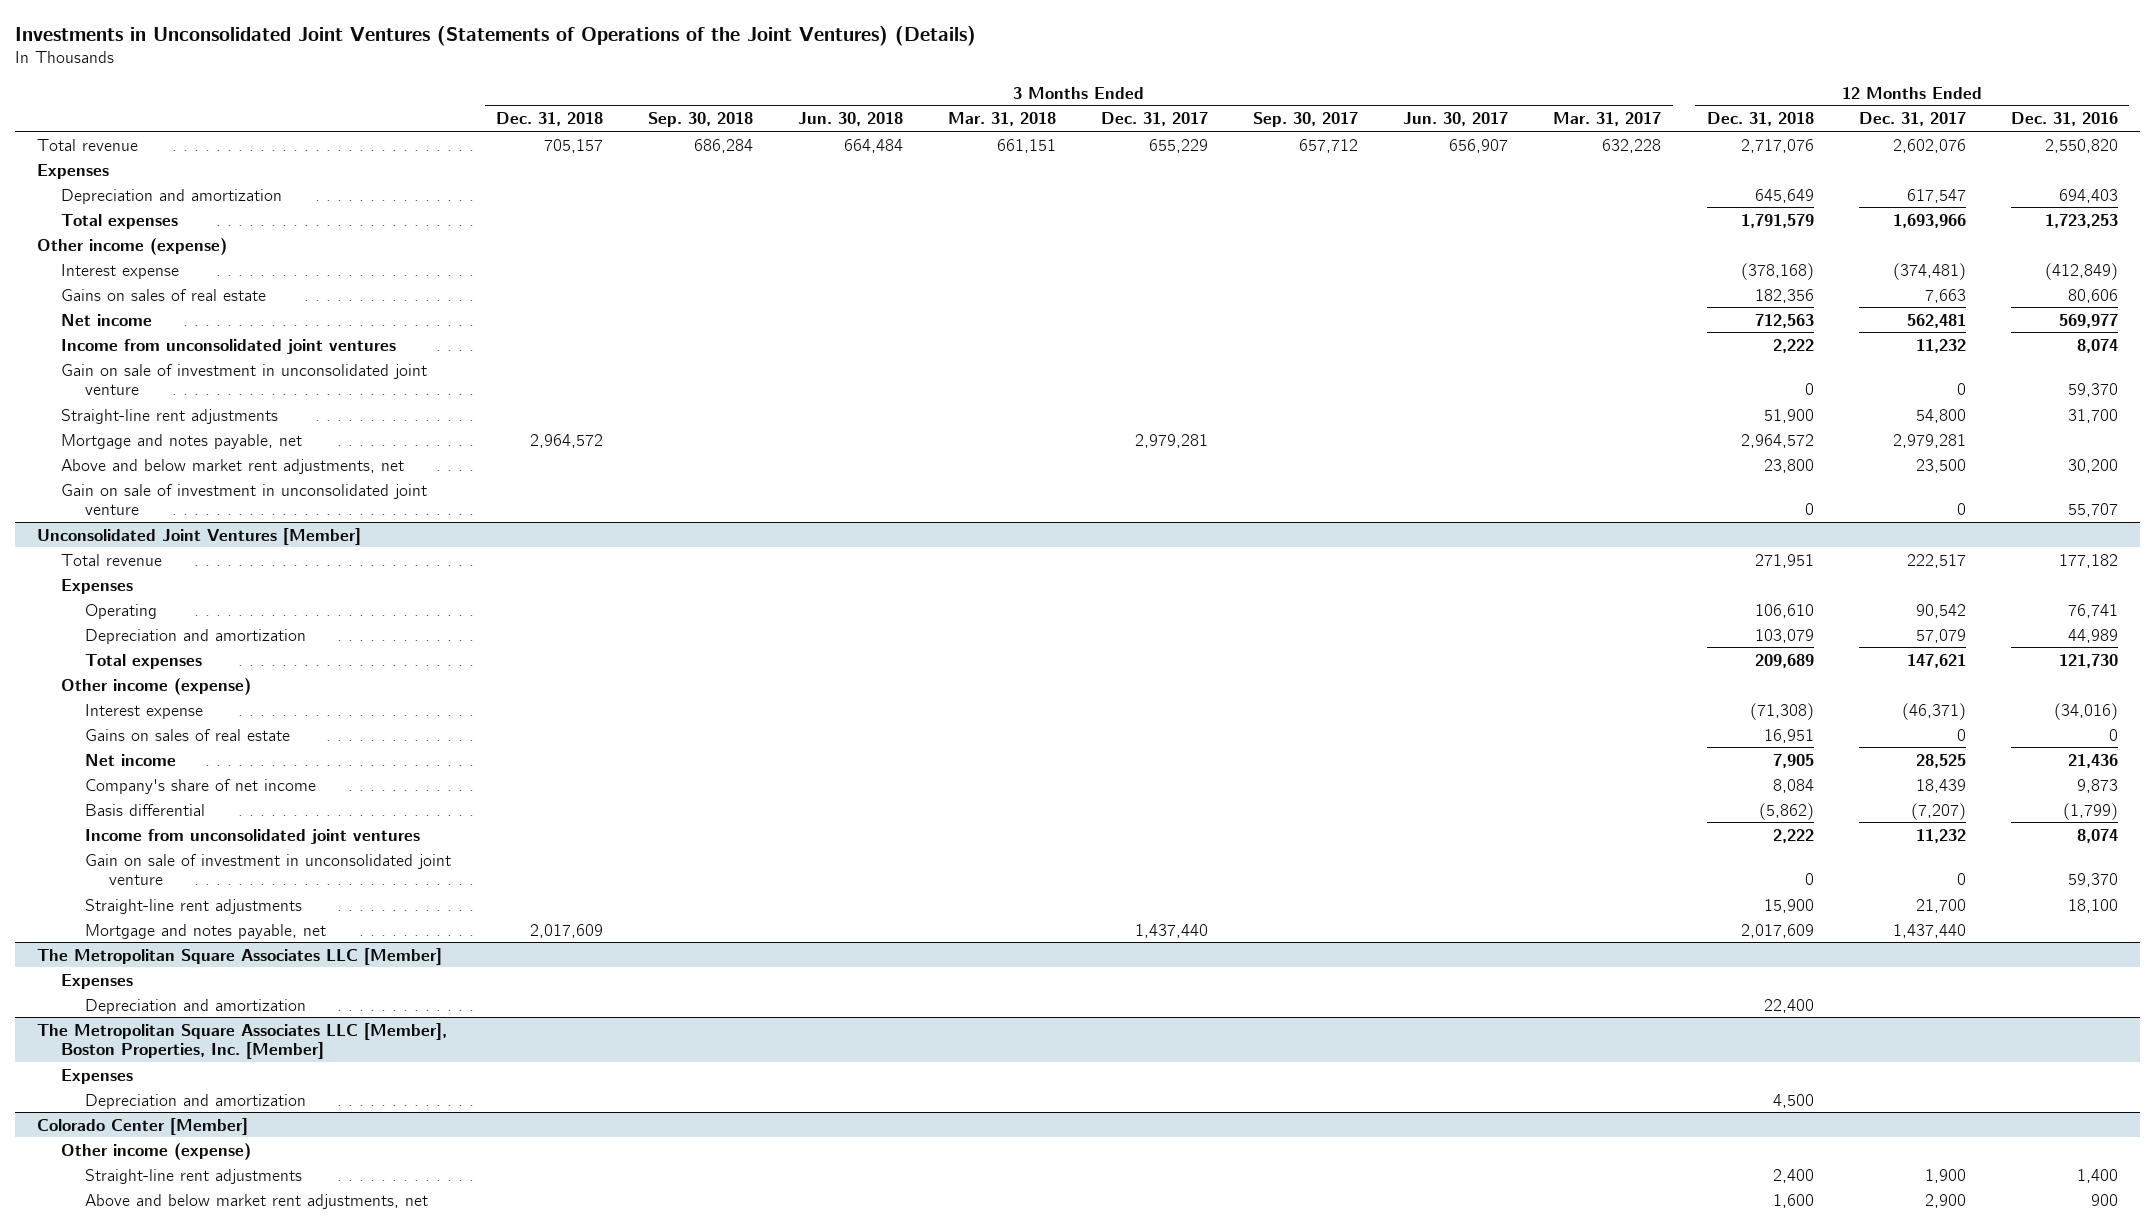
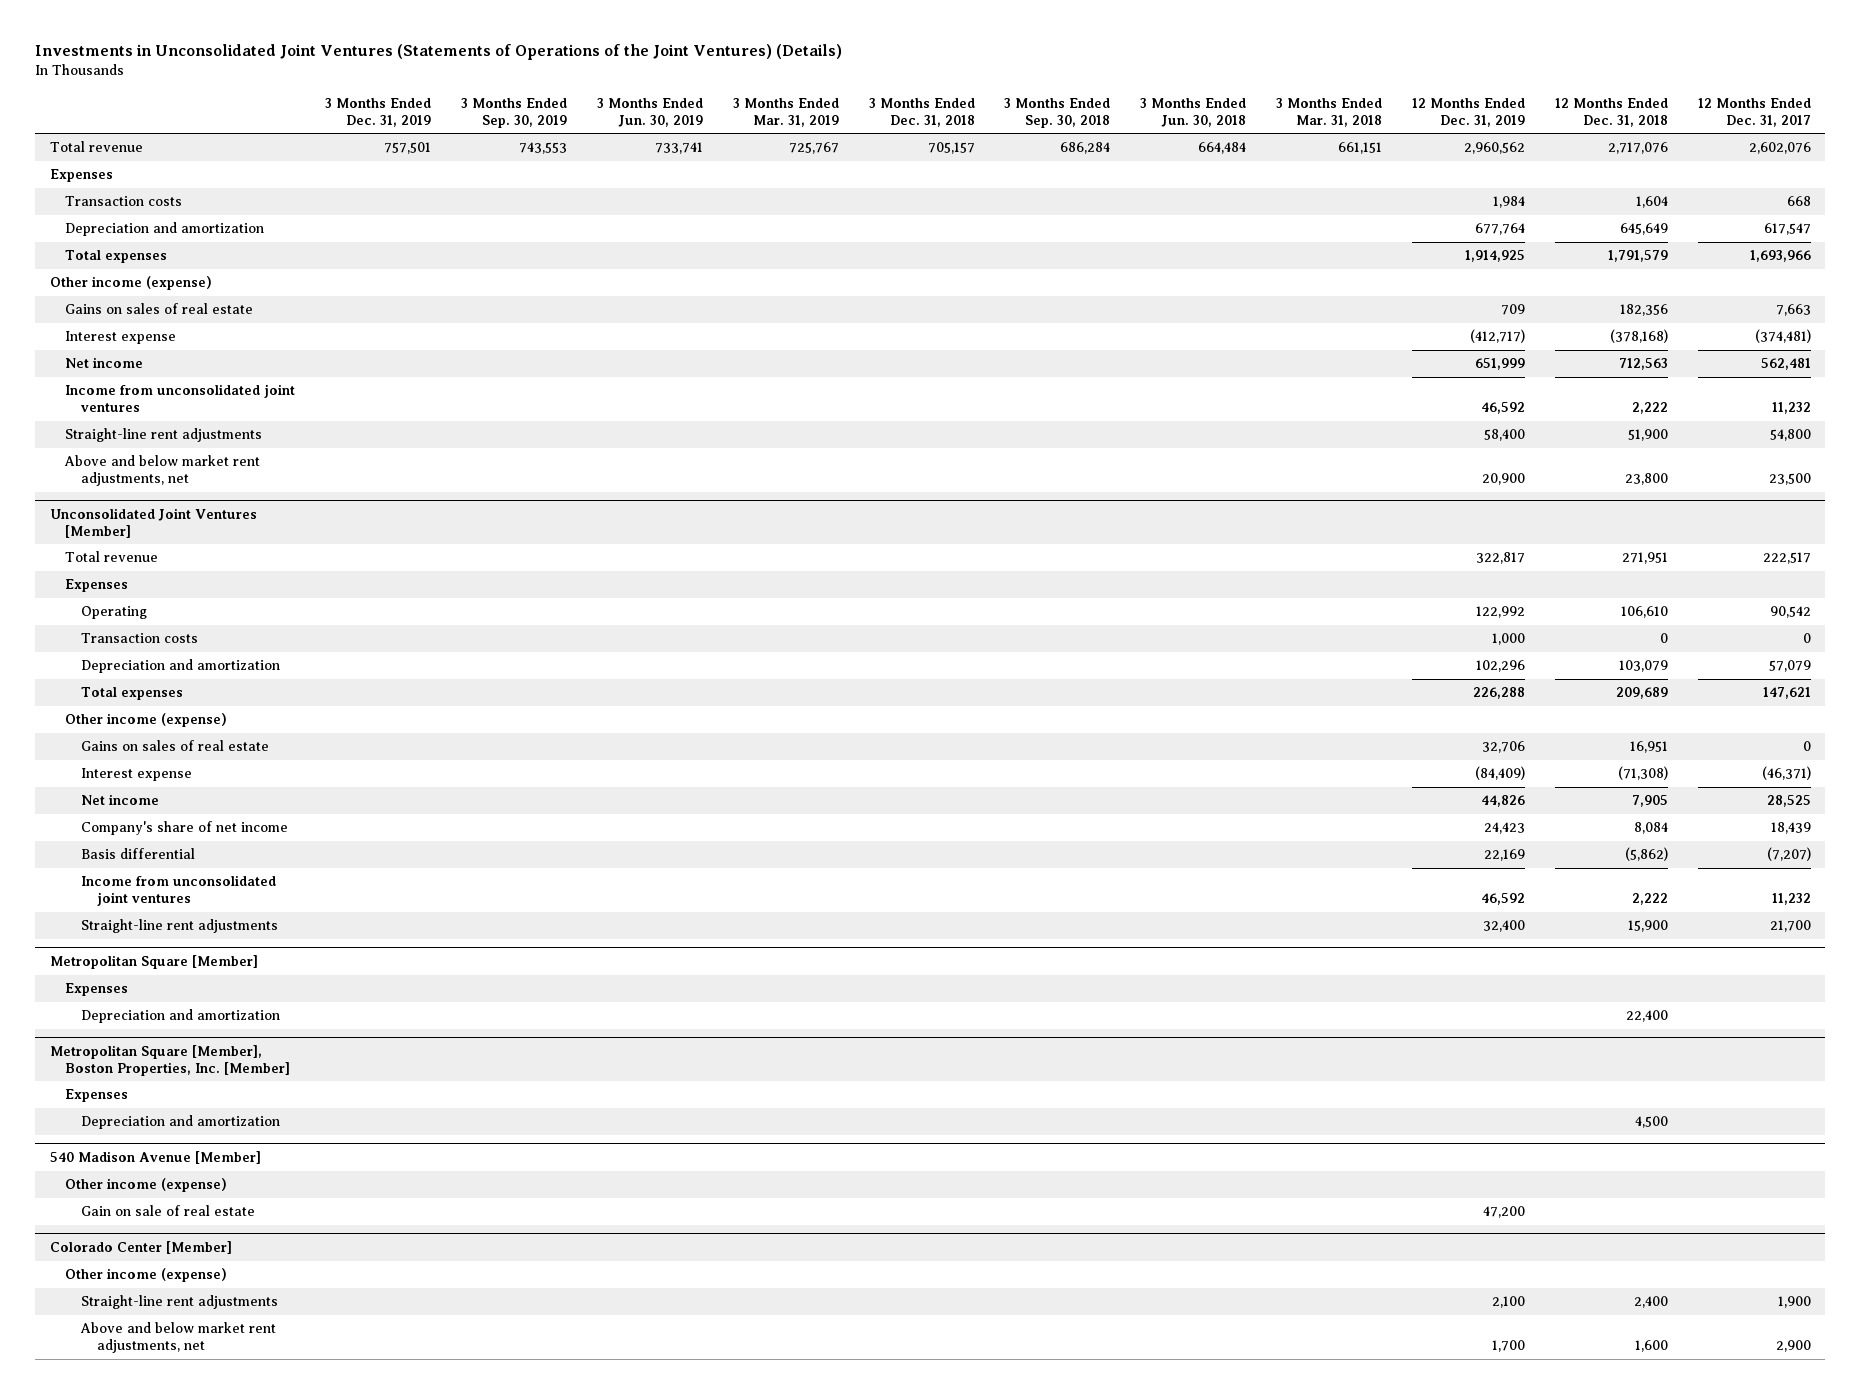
- | 3 Months Ended Dec. 31, 2018 | 3 Months Ended Sep. 30, 2018 | 3 Months Ended Jun. 30, 2018 | 3 Months Ended Mar. 31, 2018 | 3 Months Ended Dec. 31, 2017 | 3 Months Ended Sep. 30, 2017 | 3 Months Ended Jun. 30, 2017 | 3 Months Ended Mar. 31, 2017 | 12 Months Ended Dec. 31, 2018 | 12 Months Ended Dec. 31, 2017 | 12 Months Ended Dec. 31, 2016
+ | 3 Months Ended Dec. 31, 2019 | 3 Months Ended Sep. 30, 2019 | 3 Months Ended Jun. 30, 2019 | 3 Months Ended Mar. 31, 2019 | 3 Months Ended Dec. 31, 2018 | 3 Months Ended Sep. 30, 2018 | 3 Months Ended Jun. 30, 2018 | 3 Months Ended Mar. 31, 2018 | 12 Months Ended Dec. 31, 2019 | 12 Months Ended Dec. 31, 2018 | 12 Months Ended Dec. 31, 2017
+ Transaction costs | | | | | | | | | 1,984 | 1,604 | 668
moved down: Interest expense | | | | | | | | | (412,717) | (378,168) | (374,481)
- Gain on sale of investment in unconsolidated joint venture | | | | | | | | | 0 | 0 | 59,370
- Mortgage and notes payable, net | 2,964,572 | | | | 2,979,281 | | | | 2,964,572 | 2,979,281 |
- Gain on sale of investment in unconsolidated joint venture | | | | | | | | | 0 | 0 | 55,707
@ Unconsolidated Joint Ventures [Member]
+ Transaction costs | | | | | | | | | 1,000 | 0 | 0
moved down: Interest expense | | | | | | | | | (84,409) | (71,308) | (46,371)
- Gain on sale of investment in unconsolidated joint venture | | | | | | | | | 0 | 0 | 59,370
- Mortgage and notes payable, net | 2,017,609 | | | | 1,437,440 | | | | 2,017,609 | 1,437,440 |
- The Metropolitan Square Associates LLC [Member]
+ Metropolitan Square [Member]
- The Metropolitan Square Associates LLC [Member], Boston Properties, Inc. [Member]
+ Metropolitan Square [Member], Boston Properties, Inc. [Member]
+ 540 Madison Avenue [Member]
+ Other income (expense)
+ Gain on sale of real estate | | | | | | | | | 47,200 | |

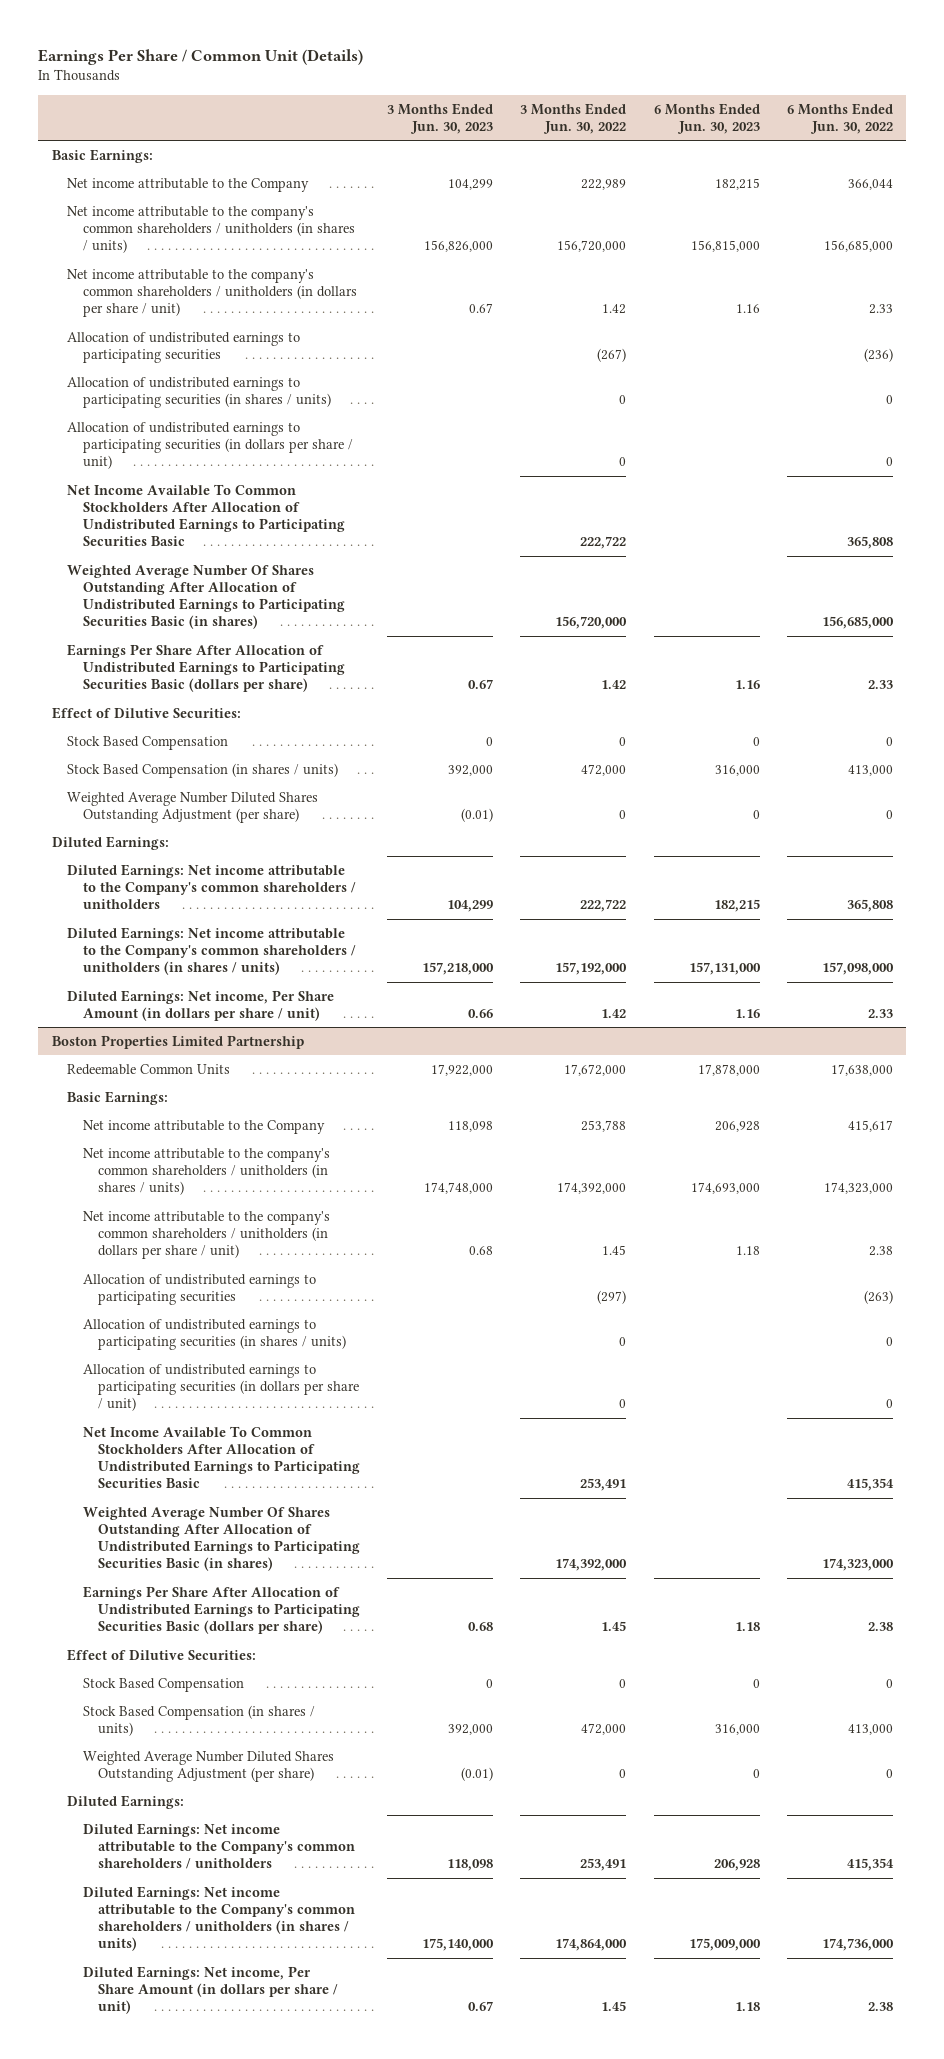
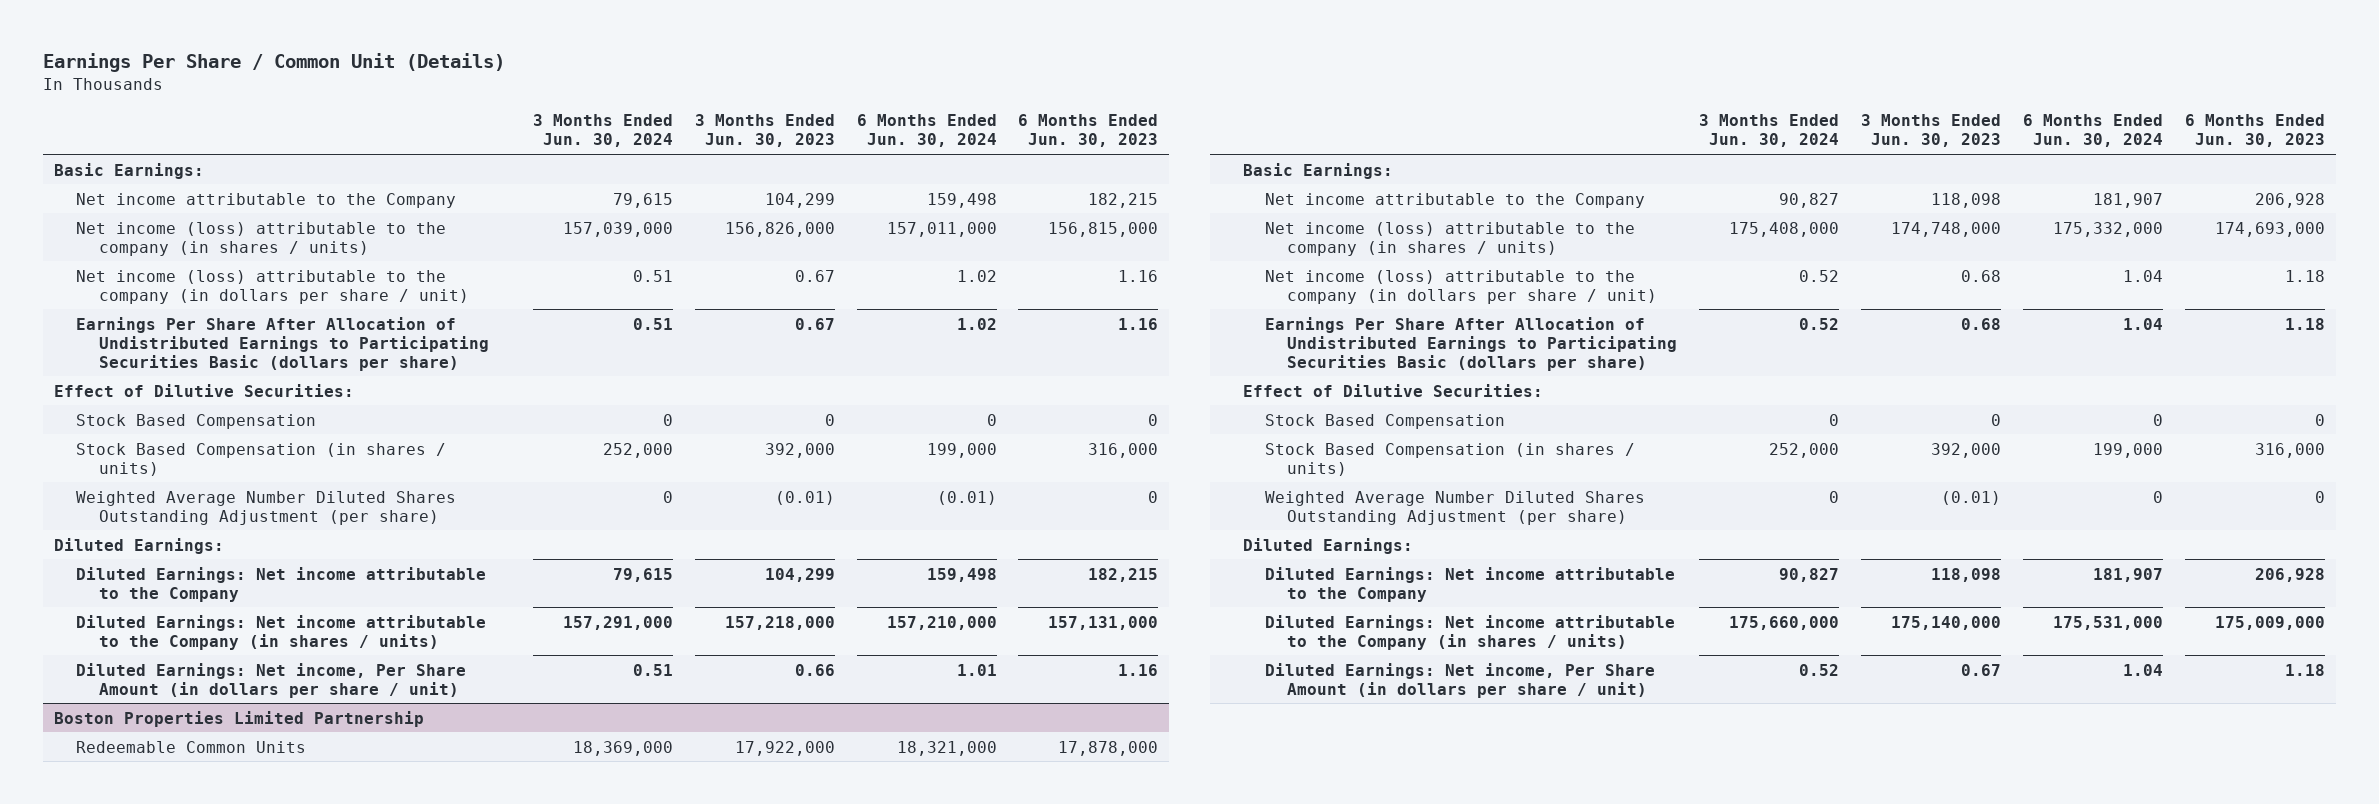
- | 3 Months Ended Jun. 30, 2023 | 3 Months Ended Jun. 30, 2022 | 6 Months Ended Jun. 30, 2023 | 6 Months Ended Jun. 30, 2022
+ | 3 Months Ended Jun. 30, 2024 | 3 Months Ended Jun. 30, 2023 | 6 Months Ended Jun. 30, 2024 | 6 Months Ended Jun. 30, 2023
- Net income attributable to the company's common shareholders / unitholders (in shares / units) | 156,826,000 | 156,720,000 | 156,815,000 | 156,685,000
- Net income attributable to the company's common shareholders / unitholders (in dollars per share / unit) | 0.67 | 1.42 | 1.16 | 2.33
- Allocation of undistributed earnings to participating securities | | (267) | | (236)
- Allocation of undistributed earnings to participating securities (in shares / units) | | 0 | | 0
- Allocation of undistributed earnings to participating securities (in dollars per share / unit) | | 0 | | 0
- Net Income Available To Common Stockholders After Allocation of Undistributed Earnings to Participating Securities Basic | | 222,722 | | 365,808
- Weighted Average Number Of Shares Outstanding After Allocation of Undistributed Earnings to Participating Securities Basic (in shares) | | 156,720,000 | | 156,685,000
+ Net income (loss) attributable to the company (in shares / units) | 157,039,000 | 156,826,000 | 157,011,000 | 156,815,000
+ Net income (loss) attributable to the company (in dollars per share / unit) | 0.51 | 0.67 | 1.02 | 1.16
- Diluted Earnings: Net income attributable to the Company's common shareholders / unitholders | 104,299 | 222,722 | 182,215 | 365,808
- Diluted Earnings: Net income attributable to the Company's common shareholders / unitholders (in shares / units) | 157,218,000 | 157,192,000 | 157,131,000 | 157,098,000
+ Diluted Earnings: Net income attributable to the Company | 79,615 | 104,299 | 159,498 | 182,215
+ Diluted Earnings: Net income attributable to the Company (in shares / units) | 157,291,000 | 157,218,000 | 157,210,000 | 157,131,000
@ Boston Properties Limited Partnership
- Net income attributable to the company's common shareholders / unitholders (in shares / units) | 174,748,000 | 174,392,000 | 174,693,000 | 174,323,000
- Net income attributable to the company's common shareholders / unitholders (in dollars per share / unit) | 0.68 | 1.45 | 1.18 | 2.38
- Allocation of undistributed earnings to participating securities | | (297) | | (263)
- Allocation of undistributed earnings to participating securities (in shares / units) | | 0 | | 0
- Allocation of undistributed earnings to participating securities (in dollars per share / unit) | | 0 | | 0
- Net Income Available To Common Stockholders After Allocation of Undistributed Earnings to Participating Securities Basic | | 253,491 | | 415,354
- Weighted Average Number Of Shares Outstanding After Allocation of Undistributed Earnings to Participating Securities Basic (in shares) | | 174,392,000 | | 174,323,000
+ Net income (loss) attributable to the company (in shares / units) | 175,408,000 | 174,748,000 | 175,332,000 | 174,693,000
+ Net income (loss) attributable to the company (in dollars per share / unit) | 0.52 | 0.68 | 1.04 | 1.18
- Diluted Earnings: Net income attributable to the Company's common shareholders / unitholders | 118,098 | 253,491 | 206,928 | 415,354
- Diluted Earnings: Net income attributable to the Company's common shareholders / unitholders (in shares / units) | 175,140,000 | 174,864,000 | 175,009,000 | 174,736,000
+ Diluted Earnings: Net income attributable to the Company | 90,827 | 118,098 | 181,907 | 206,928
+ Diluted Earnings: Net income attributable to the Company (in shares / units) | 175,660,000 | 175,140,000 | 175,531,000 | 175,009,000

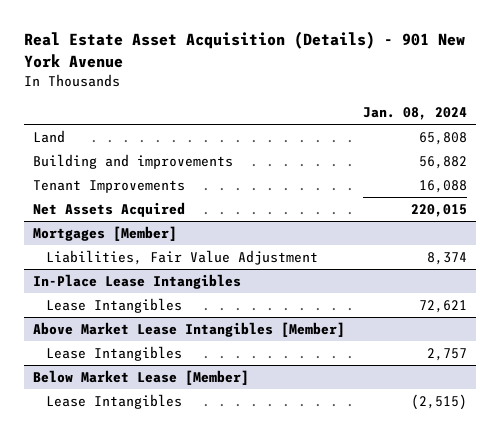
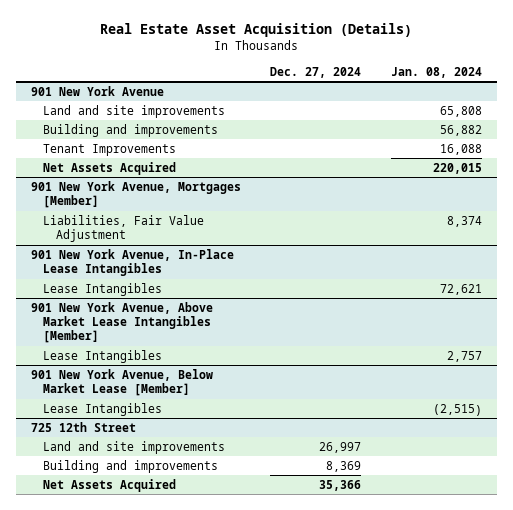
- Real Estate Asset Acquisition (Details) - 901 New York Avenue
+ Real Estate Asset Acquisition (Details)
- | Jan. 08, 2024
+ | Dec. 27, 2024 | Jan. 08, 2024
- Land | 65,808
+ 901 New York Avenue
+ Land and site improvements | | 65,808
- Mortgages [Member]
+ 901 New York Avenue, Mortgages [Member]
- In-Place Lease Intangibles
+ 901 New York Avenue, In-Place Lease Intangibles
- Above Market Lease Intangibles [Member]
+ 901 New York Avenue, Above Market Lease Intangibles [Member]
- Below Market Lease [Member]
+ 901 New York Avenue, Below Market Lease [Member]
+ 725 12th Street
+ Land and site improvements | 26,997 |
+ Building and improvements | 8,369 |
+ Net Assets Acquired | 35,366 |

